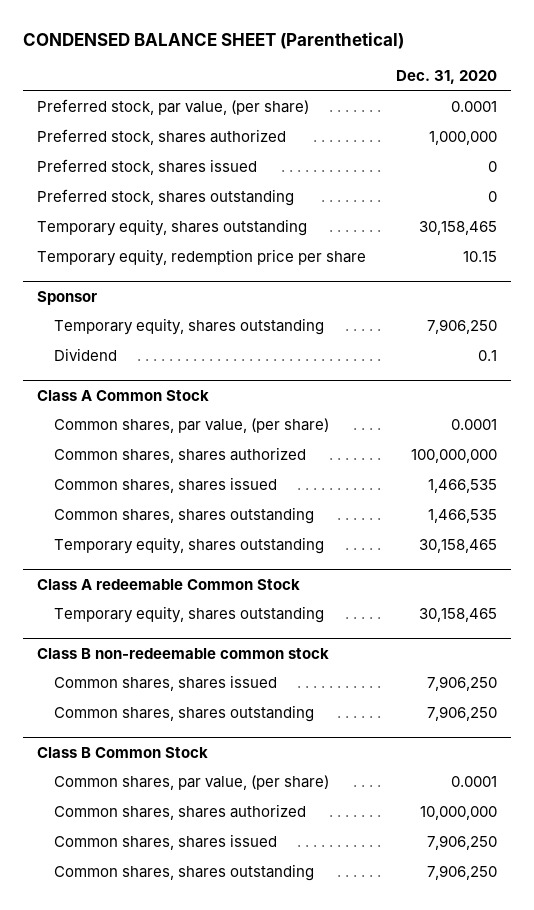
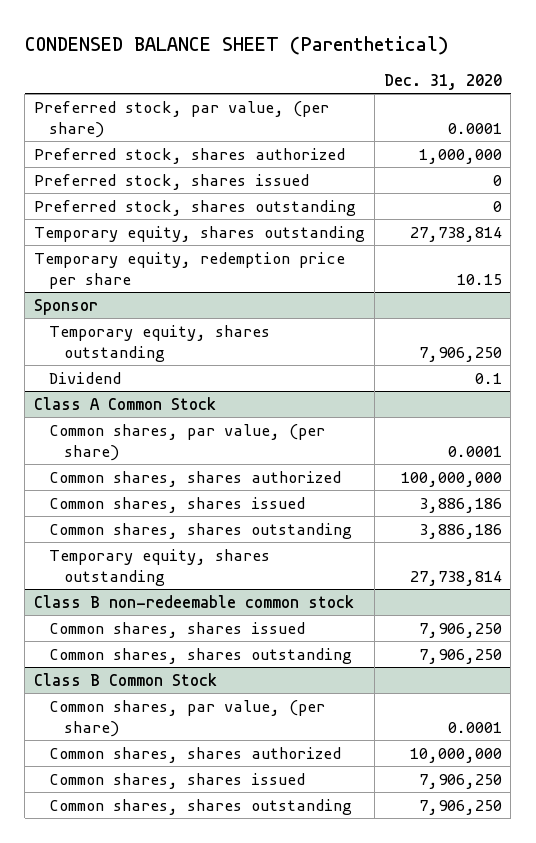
- Temporary equity, shares outstanding | 30,158,465
+ Temporary equity, shares outstanding | 27,738,814
@ Class A Common Stock
- Common shares, shares issued | 1,466,535
- Common shares, shares outstanding | 1,466,535
- Temporary equity, shares outstanding | 30,158,465
- Class A redeemable Common Stock
- Temporary equity, shares outstanding | 30,158,465
@ Class A Common Stock
+ Common shares, shares issued | 3,886,186
+ Common shares, shares outstanding | 3,886,186
+ Temporary equity, shares outstanding | 27,738,814

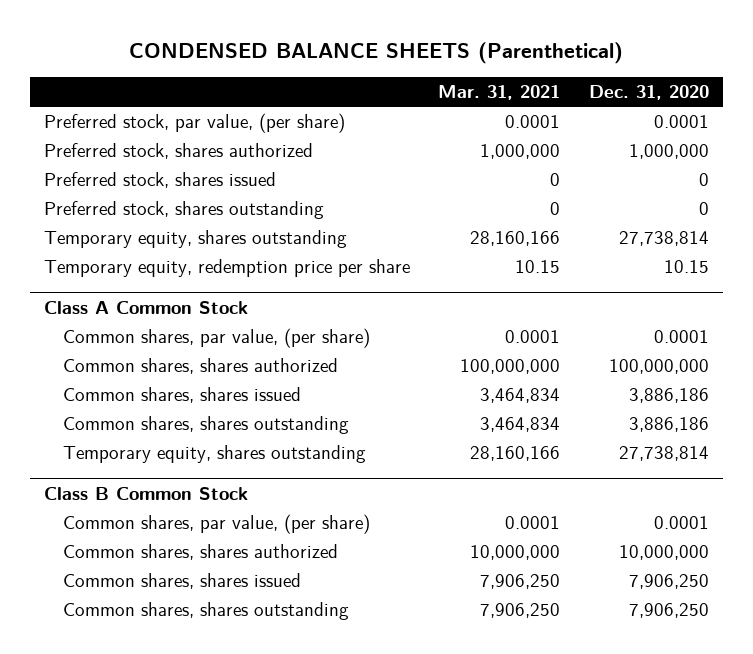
- CONDENSED BALANCE SHEET (Parenthetical)
+ CONDENSED BALANCE SHEETS (Parenthetical)
- | Dec. 31, 2020
+ | Mar. 31, 2021 | Dec. 31, 2020
- Sponsor
- Temporary equity, shares outstanding | 7,906,250
- Dividend | 0.1
- Class B non-redeemable common stock
- Common shares, shares issued | 7,906,250
- Common shares, shares outstanding | 7,906,250

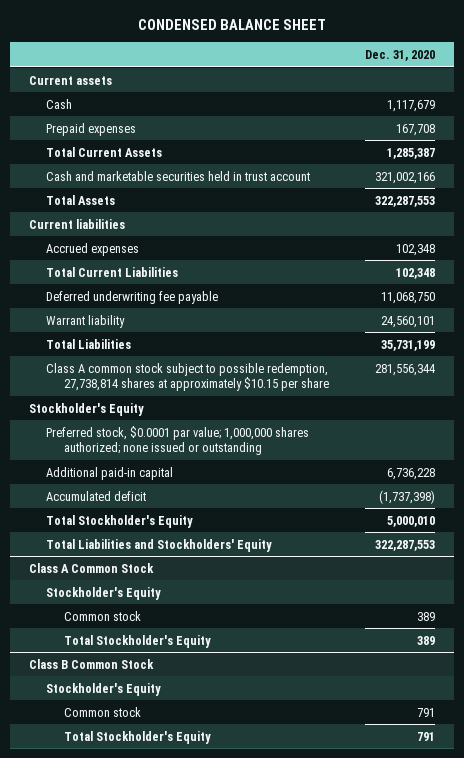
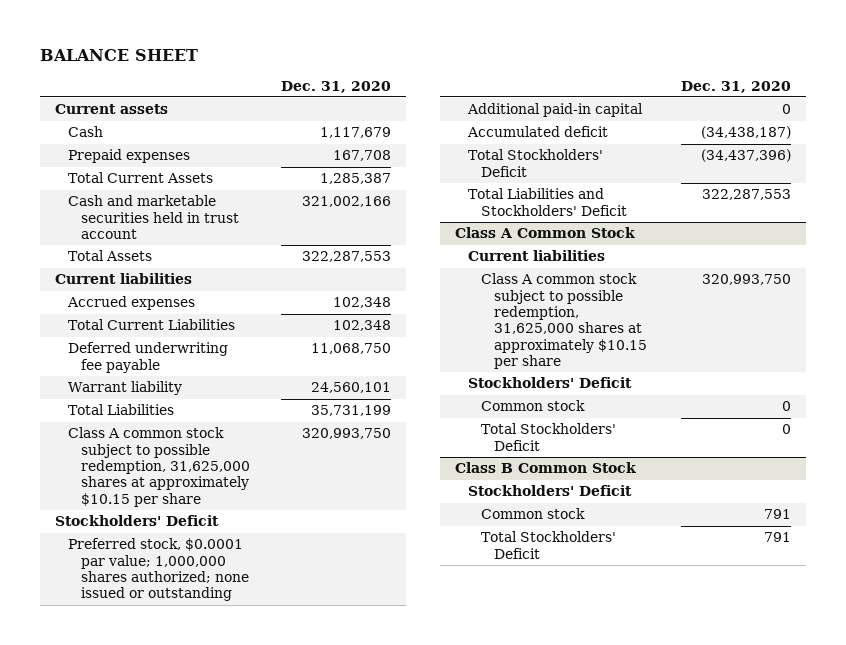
- CONDENSED BALANCE SHEET
+ BALANCE SHEET
- Class A common stock subject to possible redemption, 27,738,814 shares at approximately $10.15 per share | 281,556,344
- Stockholder's Equity
+ Class A common stock subject to possible redemption, 31,625,000 shares at approximately $10.15 per share | 320,993,750
+ Stockholders' Deficit
- Additional paid-in capital | 6,736,228
- Accumulated deficit | (1,737,398)
- Total Stockholder's Equity | 5,000,010
- Total Liabilities and Stockholders' Equity | 322,287,553
+ Additional paid-in capital | 0
+ Accumulated deficit | (34,438,187)
+ Total Stockholders' Deficit | (34,437,396)
+ Total Liabilities and Stockholders' Deficit | 322,287,553
@ Class A Common Stock
- Stockholder's Equity
- Common stock | 389
- Total Stockholder's Equity | 389
+ Current liabilities
+ Class A common stock subject to possible redemption, 31,625,000 shares at approximately $10.15 per share | 320,993,750
+ Stockholders' Deficit
+ Common stock | 0
+ Total Stockholders' Deficit | 0
@ Class B Common Stock
- Stockholder's Equity
+ Stockholders' Deficit
- Total Stockholder's Equity | 791
+ Total Stockholders' Deficit | 791

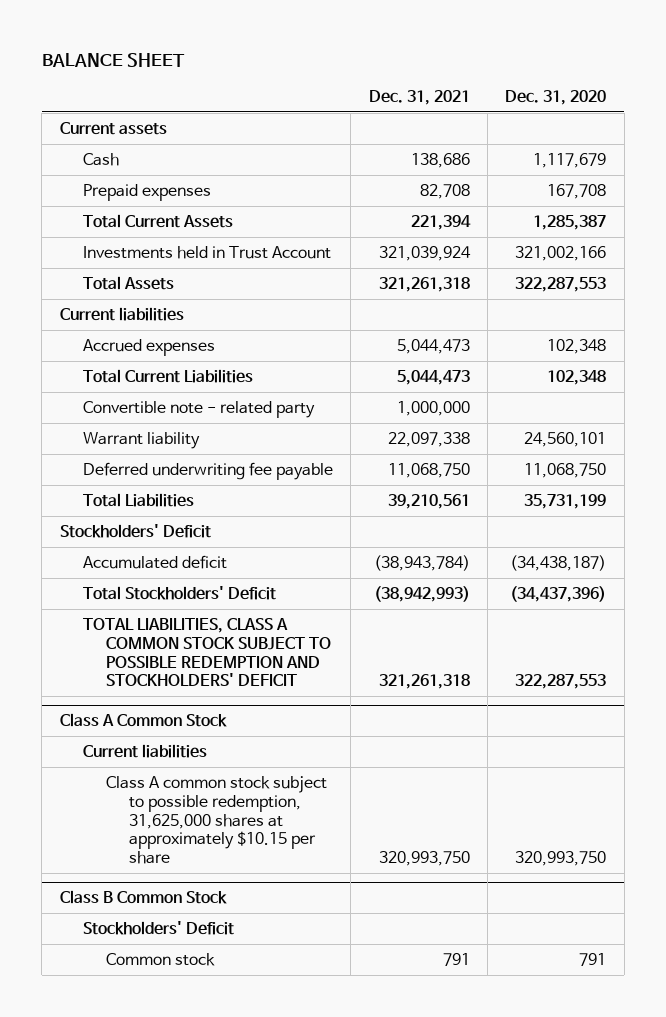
- | Dec. 31, 2020
+ | Dec. 31, 2021 | Dec. 31, 2020
- Cash and marketable securities held in trust account | 321,002,166
+ Investments held in Trust Account | 321,039,924 | 321,002,166
+ Convertible note - related party | 1,000,000 |
moved down: Deferred underwriting fee payable | 11,068,750 | 11,068,750
- Class A common stock subject to possible redemption, 31,625,000 shares at approximately $10.15 per share | 320,993,750
- Preferred stock, $0.0001 par value; 1,000,000 shares authorized; none issued or outstanding
- Additional paid-in capital | 0
- Total Liabilities and Stockholders' Deficit | 322,287,553
+ TOTAL LIABILITIES, CLASS A COMMON STOCK SUBJECT TO POSSIBLE REDEMPTION AND STOCKHOLDERS' DEFICIT | 321,261,318 | 322,287,553
@ Class A Common Stock
- Stockholders' Deficit
- Common stock | 0
- Total Stockholders' Deficit | 0
@ Class B Common Stock
- Total Stockholders' Deficit | 791

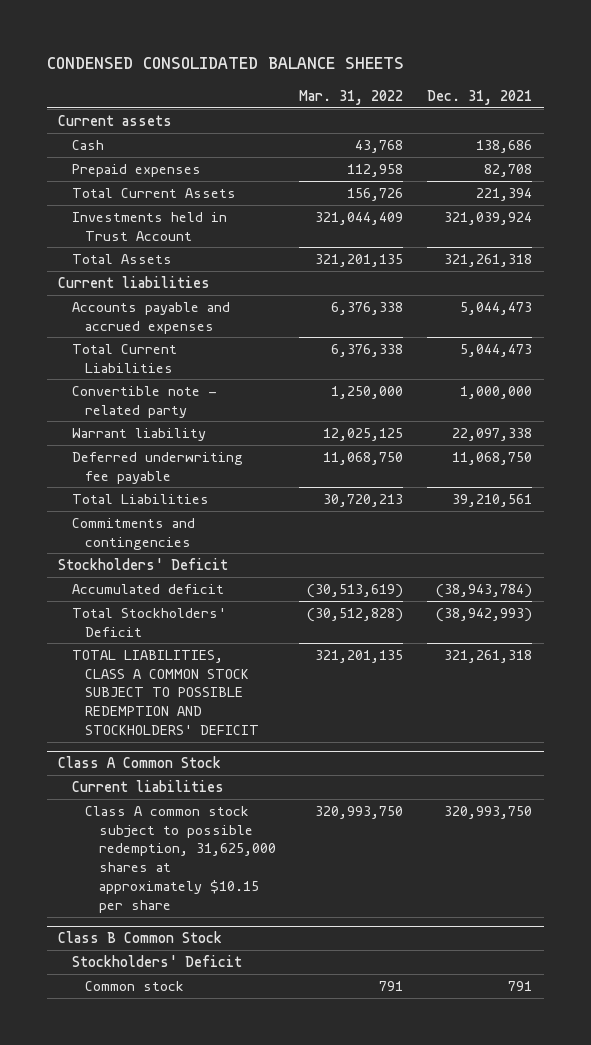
- BALANCE SHEET
+ CONDENSED CONSOLIDATED BALANCE SHEETS
- | Dec. 31, 2021 | Dec. 31, 2020
+ | Mar. 31, 2022 | Dec. 31, 2021
- Accrued expenses | 5,044,473 | 102,348
+ Accounts payable and accrued expenses | 6,376,338 | 5,044,473
+ Commitments and contingencies

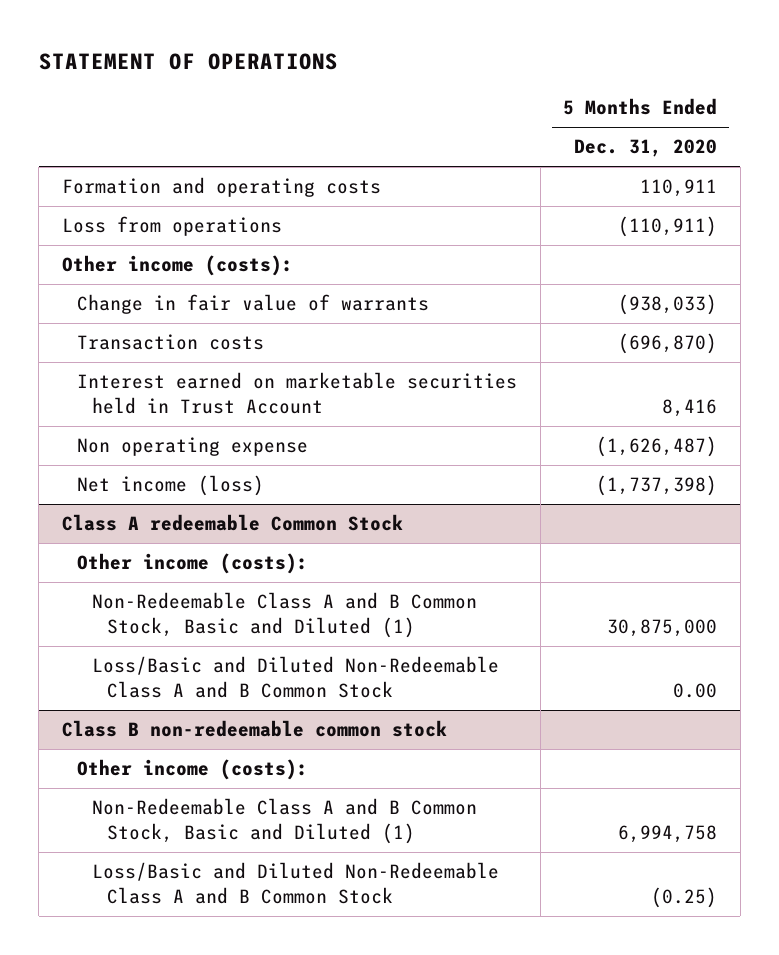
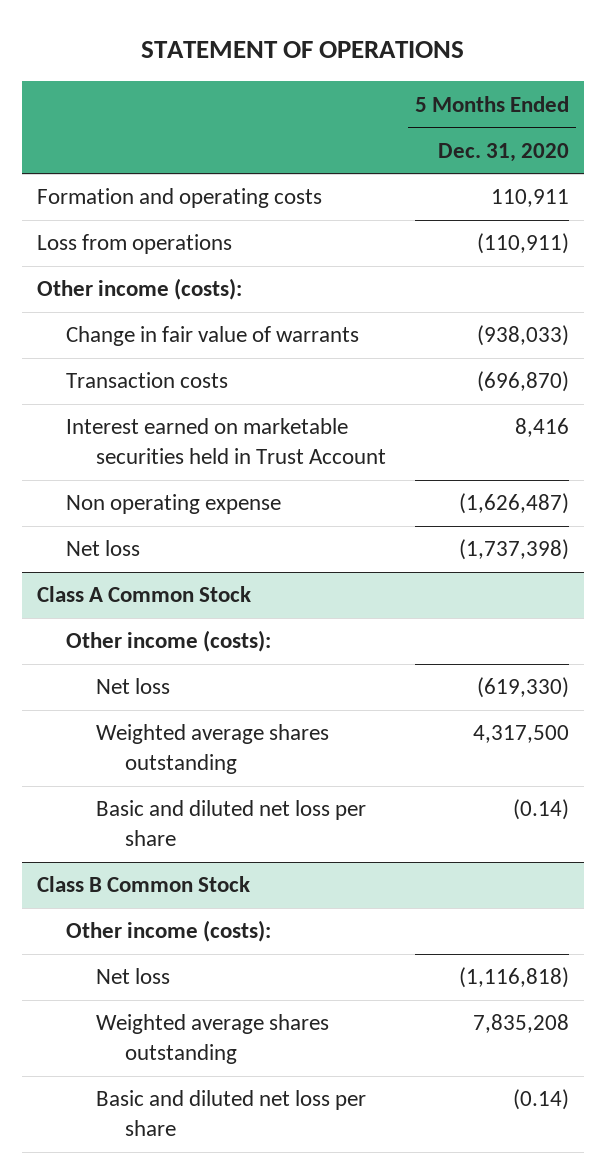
- Net income (loss) | (1,737,398)
- Class A redeemable Common Stock
+ Net loss | (1,737,398)
+ Class A Common Stock
- Non-Redeemable Class A and B Common Stock, Basic and Diluted (1) | 30,875,000
- Loss/Basic and Diluted Non-Redeemable Class A and B Common Stock | 0.00
- Class B non-redeemable common stock
+ Net loss | (619,330)
+ Weighted average shares outstanding | 4,317,500
+ Basic and diluted net loss per share | (0.14)
+ Class B Common Stock
- Non-Redeemable Class A and B Common Stock, Basic and Diluted (1) | 6,994,758
- Loss/Basic and Diluted Non-Redeemable Class A and B Common Stock | (0.25)
+ Net loss | (1,116,818)
+ Weighted average shares outstanding | 7,835,208
+ Basic and diluted net loss per share | (0.14)

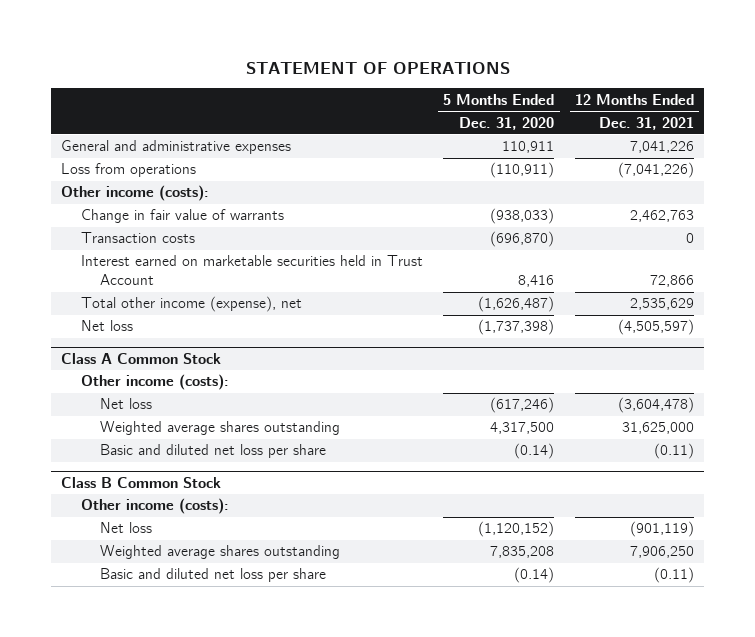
- | 5 Months Ended Dec. 31, 2020
+ | 5 Months Ended Dec. 31, 2020 | 12 Months Ended Dec. 31, 2021
- Formation and operating costs | 110,911
+ General and administrative expenses | 110,911 | 7,041,226
- Non operating expense | (1,626,487)
+ Total other income (expense), net | (1,626,487) | 2,535,629
@ Class A Common Stock
- Net loss | (619,330)
+ Net loss | (617,246) | (3,604,478)
@ Class B Common Stock
- Net loss | (1,116,818)
+ Net loss | (1,120,152) | (901,119)

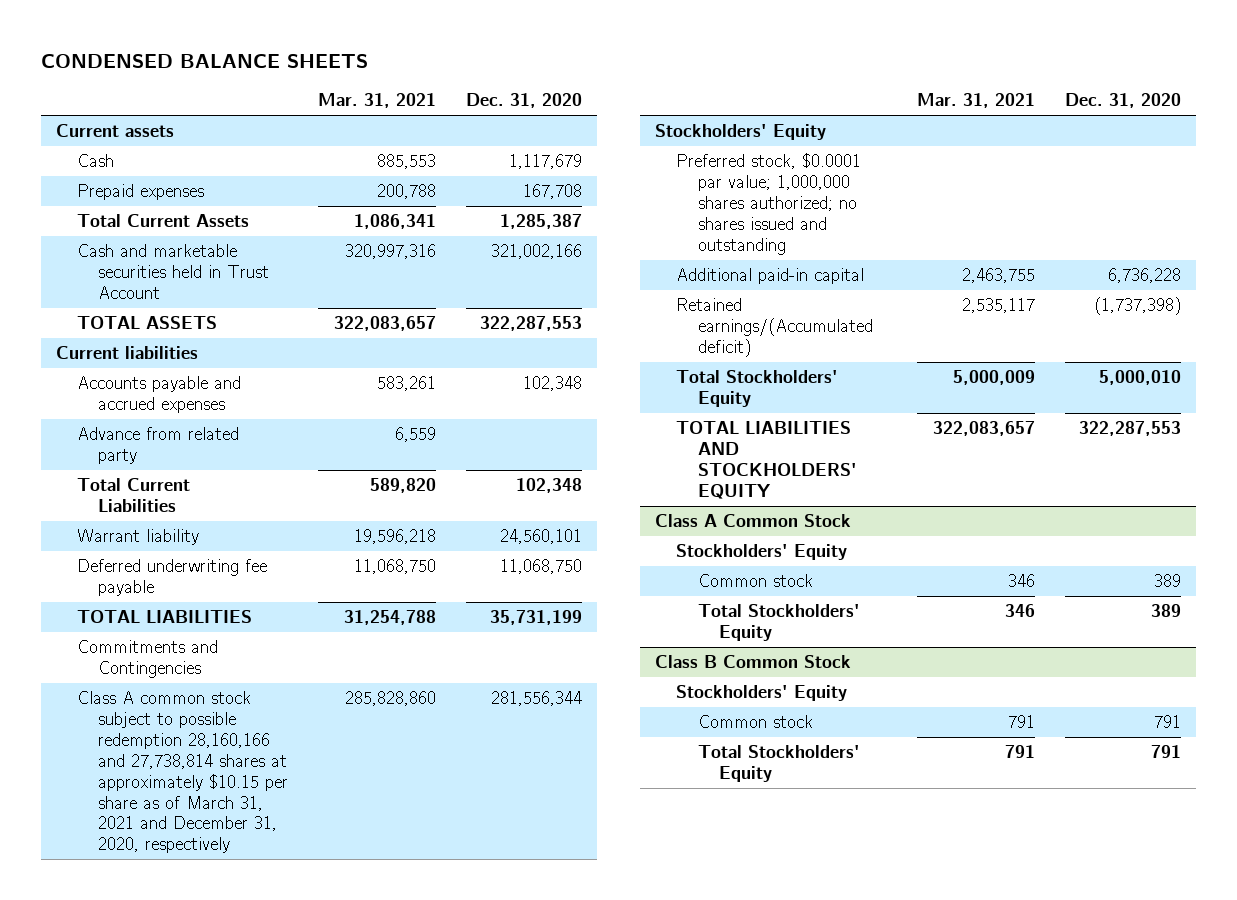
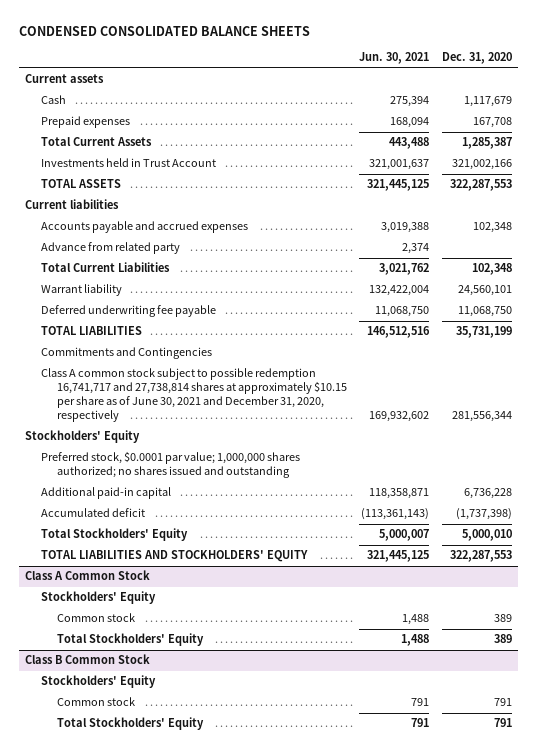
- CONDENSED BALANCE SHEETS
+ CONDENSED CONSOLIDATED BALANCE SHEETS
- | Mar. 31, 2021 | Dec. 31, 2020
+ | Jun. 30, 2021 | Dec. 31, 2020
- Cash and marketable securities held in Trust Account | 320,997,316 | 321,002,166
+ Investments held in Trust Account | 321,001,637 | 321,002,166
- Class A common stock subject to possible redemption 28,160,166 and 27,738,814 shares at approximately $10.15 per share as of March 31, 2021 and December 31, 2020, respectively | 285,828,860 | 281,556,344
+ Class A common stock subject to possible redemption 16,741,717 and 27,738,814 shares at approximately $10.15 per share as of June 30, 2021 and December 31, 2020, respectively | 169,932,602 | 281,556,344
- Retained earnings/(Accumulated deficit) | 2,535,117 | (1,737,398)
+ Accumulated deficit | (113,361,143) | (1,737,398)

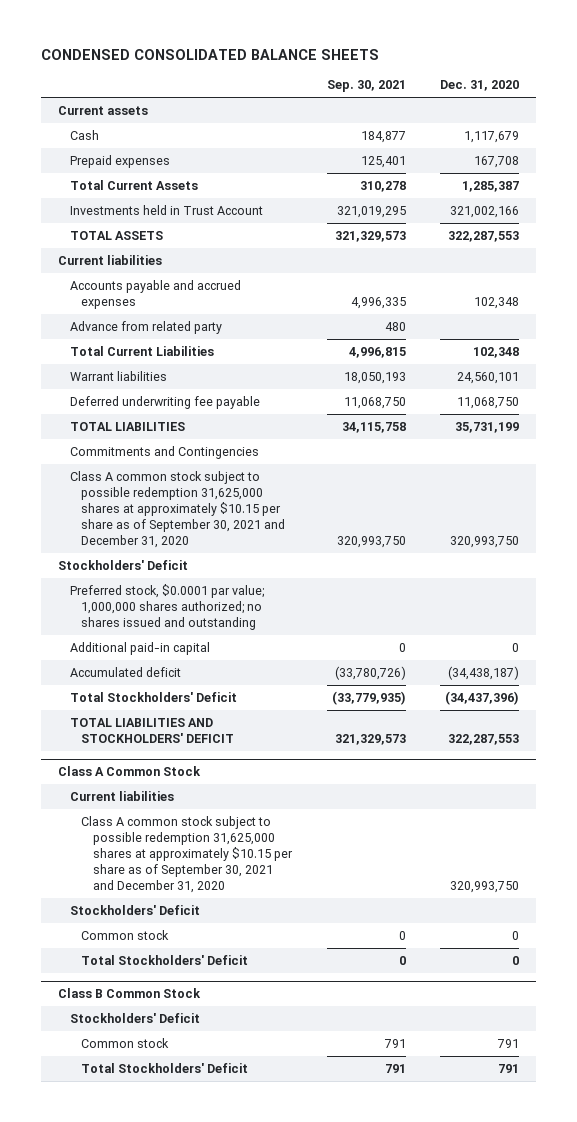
- | Jun. 30, 2021 | Dec. 31, 2020
+ | Sep. 30, 2021 | Dec. 31, 2020
- Warrant liability | 132,422,004 | 24,560,101
+ Warrant liabilities | 18,050,193 | 24,560,101
- Class A common stock subject to possible redemption 16,741,717 and 27,738,814 shares at approximately $10.15 per share as of June 30, 2021 and December 31, 2020, respectively | 169,932,602 | 281,556,344
- Stockholders' Equity
+ Class A common stock subject to possible redemption 31,625,000 shares at approximately $10.15 per share as of September 30, 2021 and December 31, 2020 | 320,993,750 | 320,993,750
+ Stockholders' Deficit
- Additional paid-in capital | 118,358,871 | 6,736,228
- Accumulated deficit | (113,361,143) | (1,737,398)
- Total Stockholders' Equity | 5,000,007 | 5,000,010
- TOTAL LIABILITIES AND STOCKHOLDERS' EQUITY | 321,445,125 | 322,287,553
+ Additional paid-in capital | 0 | 0
+ Accumulated deficit | (33,780,726) | (34,438,187)
+ Total Stockholders' Deficit | (33,779,935) | (34,437,396)
+ TOTAL LIABILITIES AND STOCKHOLDERS' DEFICIT | 321,329,573 | 322,287,553
@ Class A Common Stock
- Stockholders' Equity
- Common stock | 1,488 | 389
- Total Stockholders' Equity | 1,488 | 389
+ Current liabilities
+ Class A common stock subject to possible redemption 31,625,000 shares at approximately $10.15 per share as of September 30, 2021 and December 31, 2020 | | 320,993,750
+ Stockholders' Deficit
+ Common stock | 0 | 0
+ Total Stockholders' Deficit | 0 | 0
@ Class B Common Stock
- Stockholders' Equity
+ Stockholders' Deficit
- Total Stockholders' Equity | 791 | 791
+ Total Stockholders' Deficit | 791 | 791

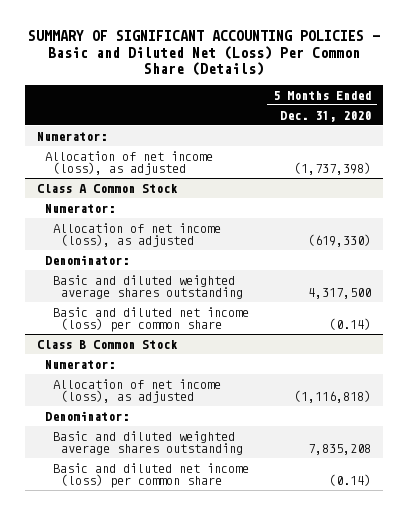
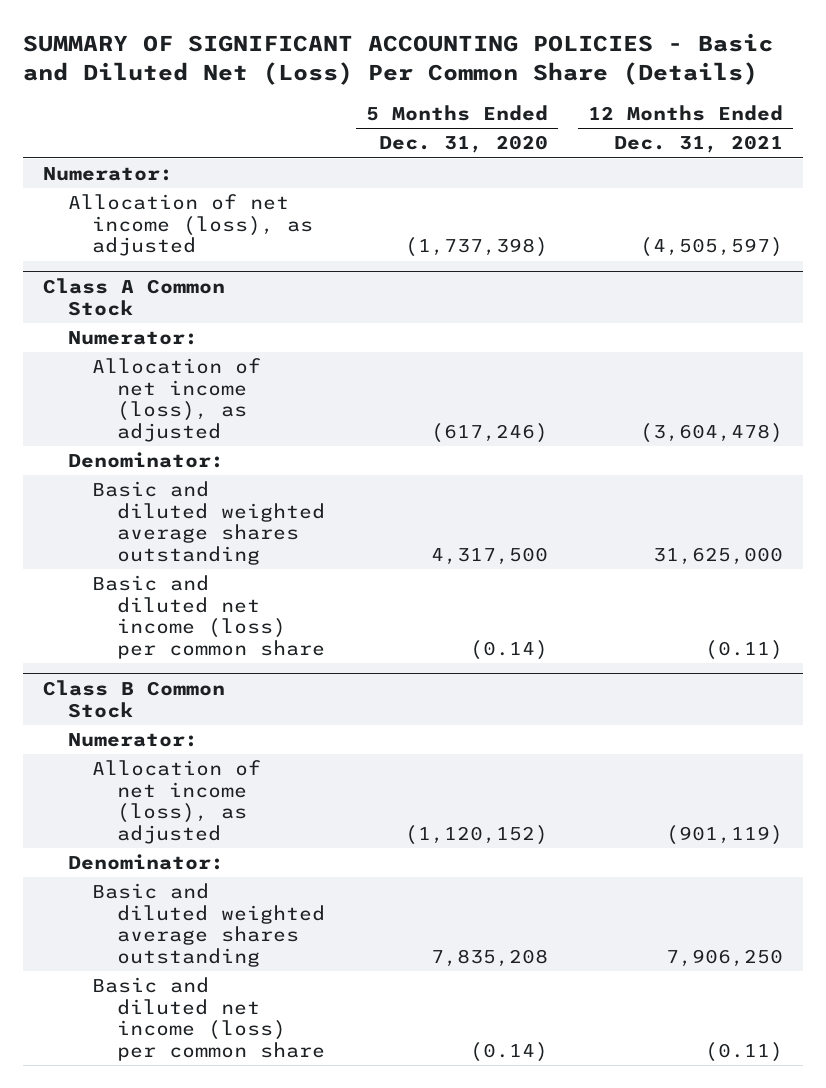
- | 5 Months Ended Dec. 31, 2020
+ | 5 Months Ended Dec. 31, 2020 | 12 Months Ended Dec. 31, 2021
@ Class A Common Stock
- Allocation of net income (loss), as adjusted | (619,330)
+ Allocation of net income (loss), as adjusted | (617,246) | (3,604,478)
@ Class B Common Stock
- Allocation of net income (loss), as adjusted | (1,116,818)
+ Allocation of net income (loss), as adjusted | (1,120,152) | (901,119)

